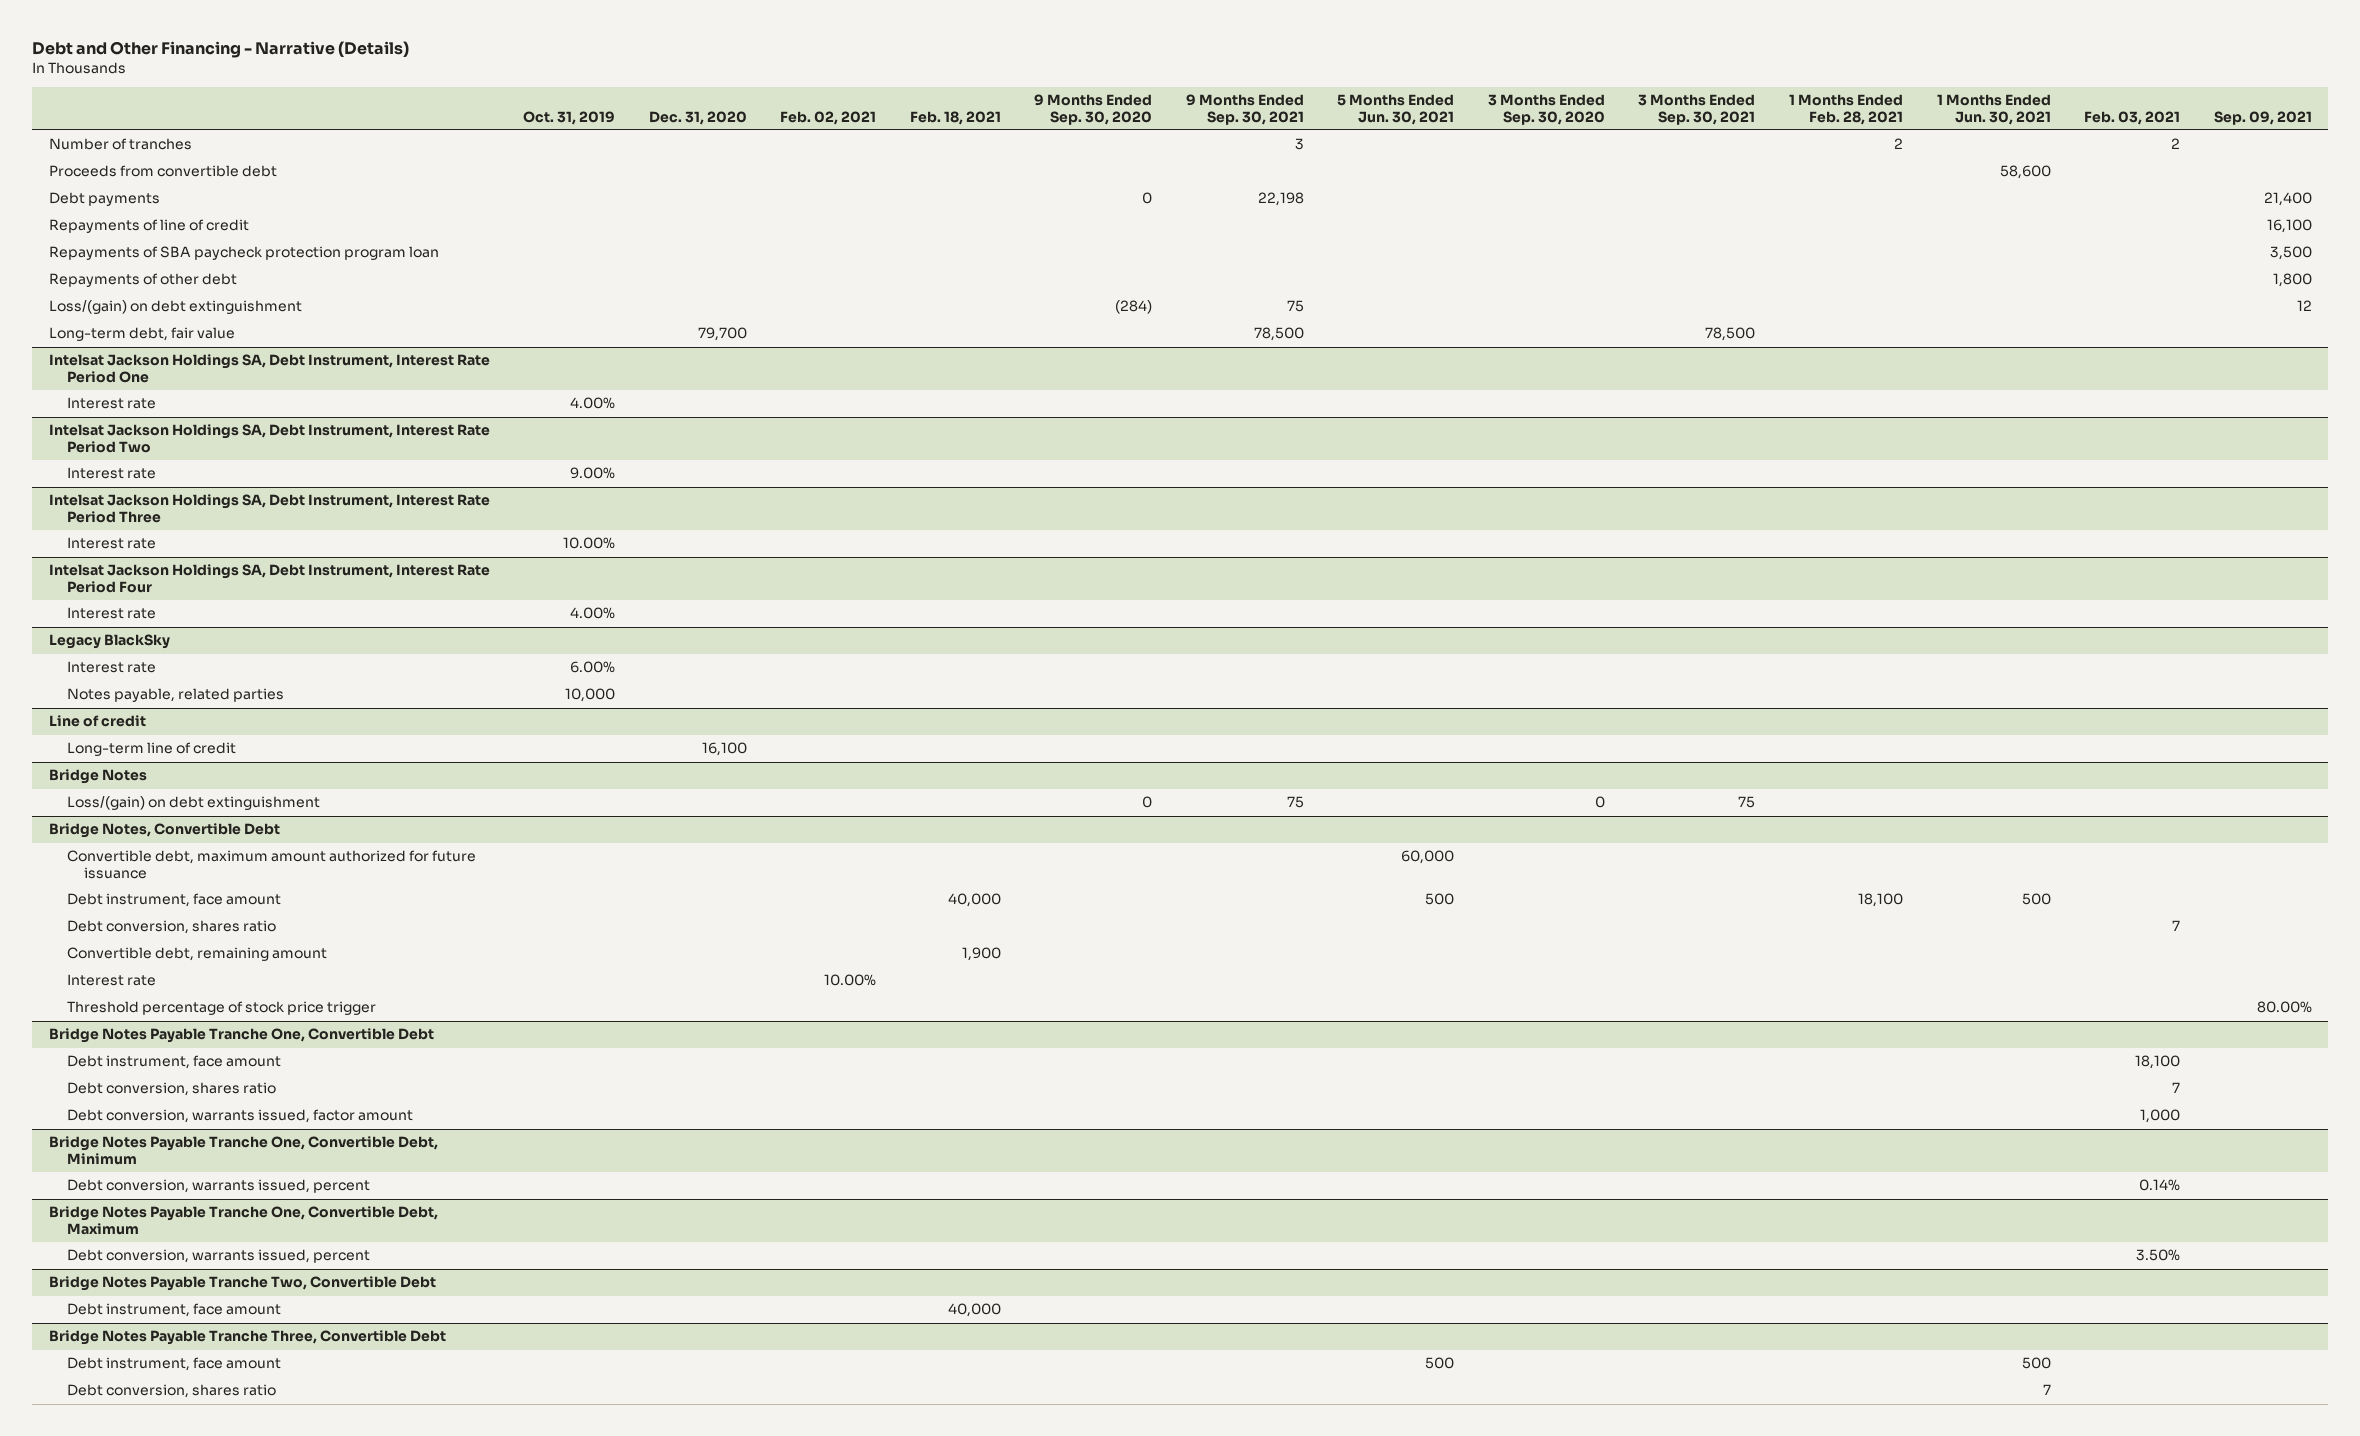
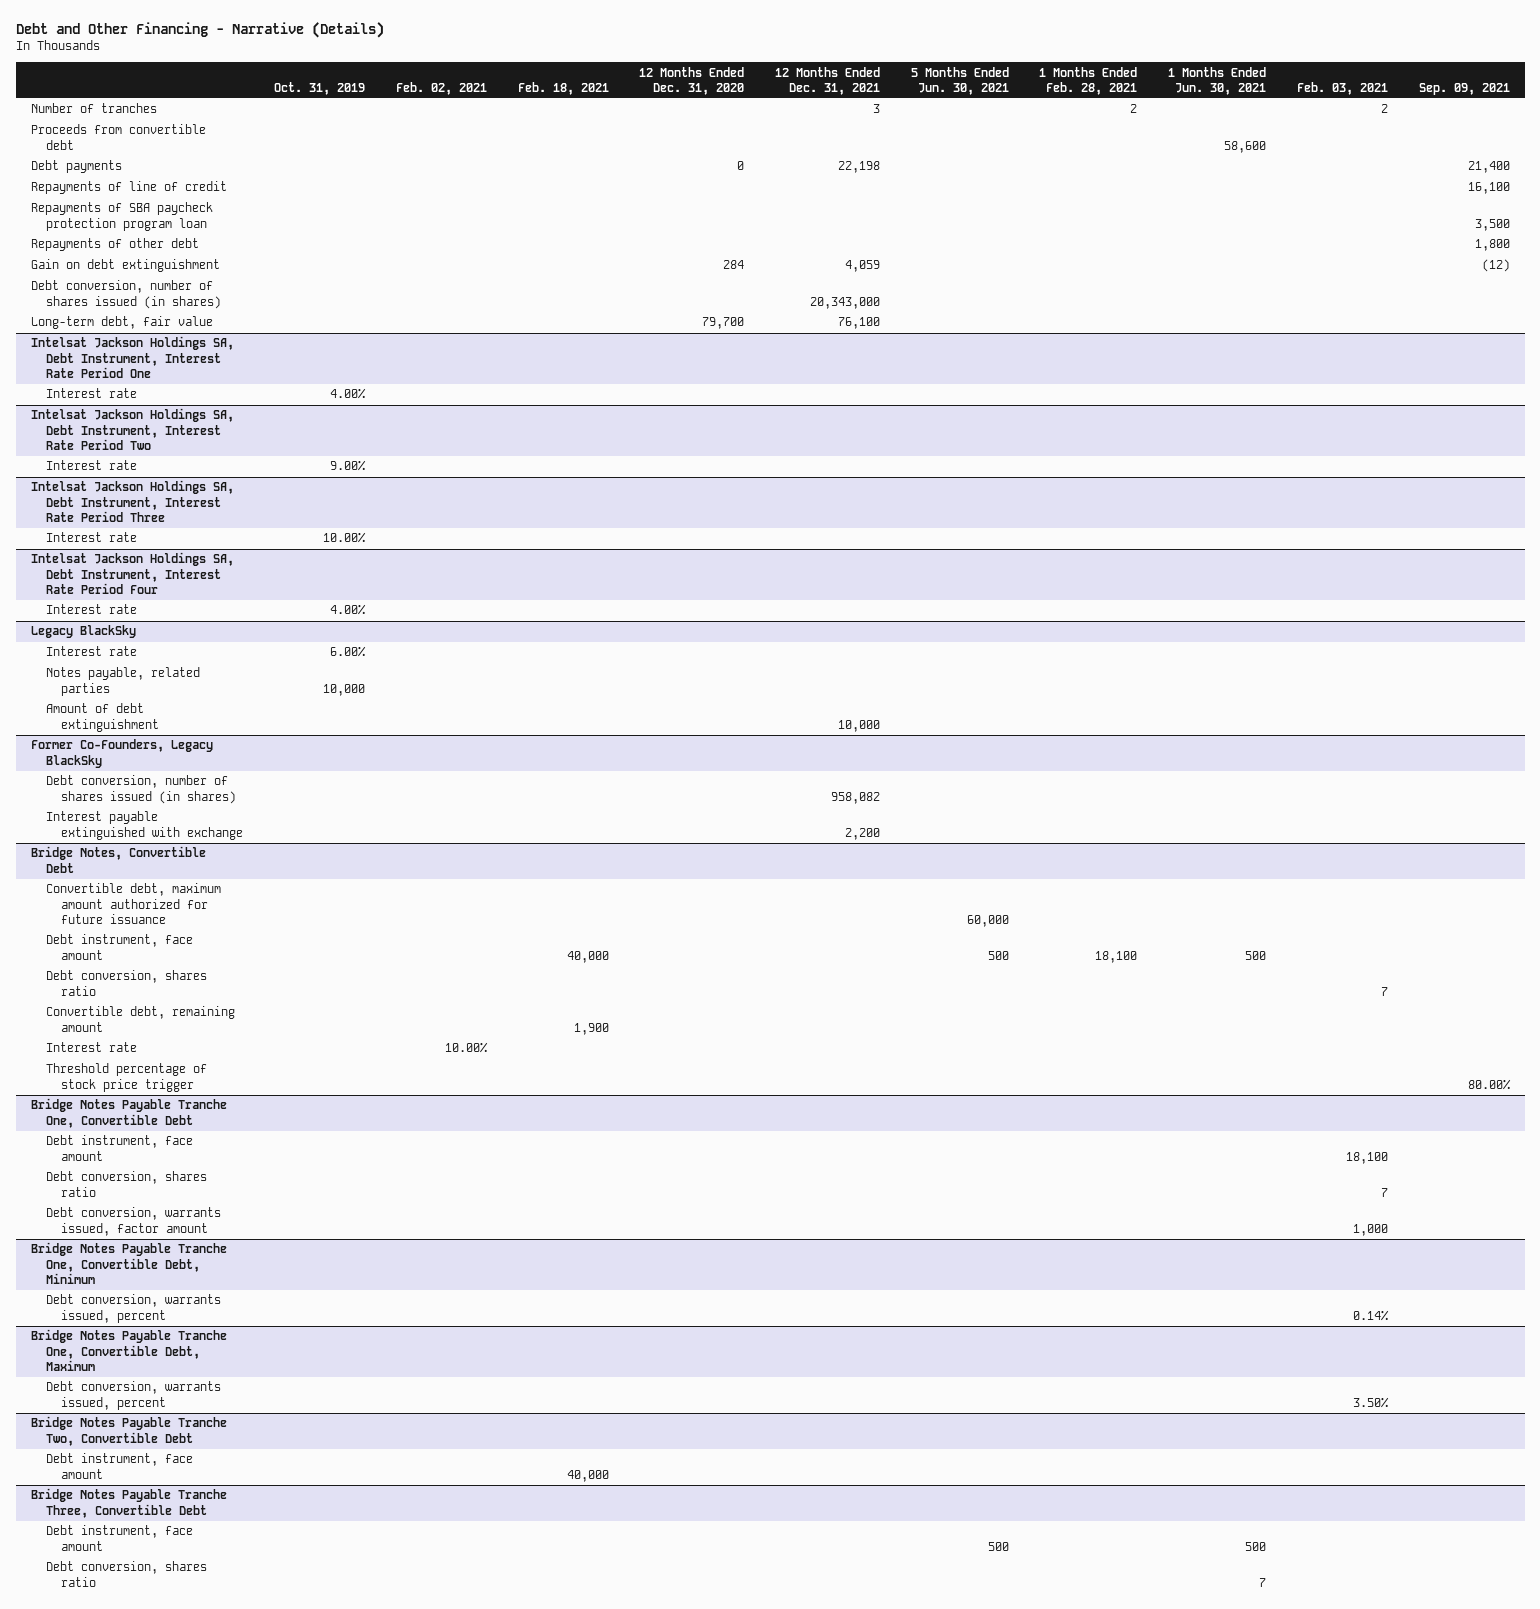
- | Oct. 31, 2019 | Dec. 31, 2020 | Feb. 02, 2021 | Feb. 18, 2021 | 9 Months Ended Sep. 30, 2020 | 9 Months Ended Sep. 30, 2021 | 5 Months Ended Jun. 30, 2021 | 3 Months Ended Sep. 30, 2020 | 3 Months Ended Sep. 30, 2021 | 1 Months Ended Feb. 28, 2021 | 1 Months Ended Jun. 30, 2021 | Feb. 03, 2021 | Sep. 09, 2021
+ | Oct. 31, 2019 | Feb. 02, 2021 | Feb. 18, 2021 | 12 Months Ended Dec. 31, 2020 | 12 Months Ended Dec. 31, 2021 | 5 Months Ended Jun. 30, 2021 | 1 Months Ended Feb. 28, 2021 | 1 Months Ended Jun. 30, 2021 | Feb. 03, 2021 | Sep. 09, 2021
- Loss/(gain) on debt extinguishment | | | | | (284) | 75 | | | | | | | 12
+ Gain on debt extinguishment | | | | 284 | 4,059 | | | | | (12)
+ Debt conversion, number of shares issued (in shares) | | | | | 20,343,000 | | | | |
- Line of credit
- Long-term line of credit | | 16,100 | | | | | | | | | | |
- Bridge Notes
- Loss/(gain) on debt extinguishment | | | | | 0 | 75 | | 0 | 75 | | | |
@ Legacy BlackSky
+ Amount of debt extinguishment | | | | | 10,000 | | | | |
+ Former Co-Founders, Legacy BlackSky
+ Debt conversion, number of shares issued (in shares) | | | | | 958,082 | | | | |
+ Interest payable extinguished with exchange | | | | | 2,200 | | | | |

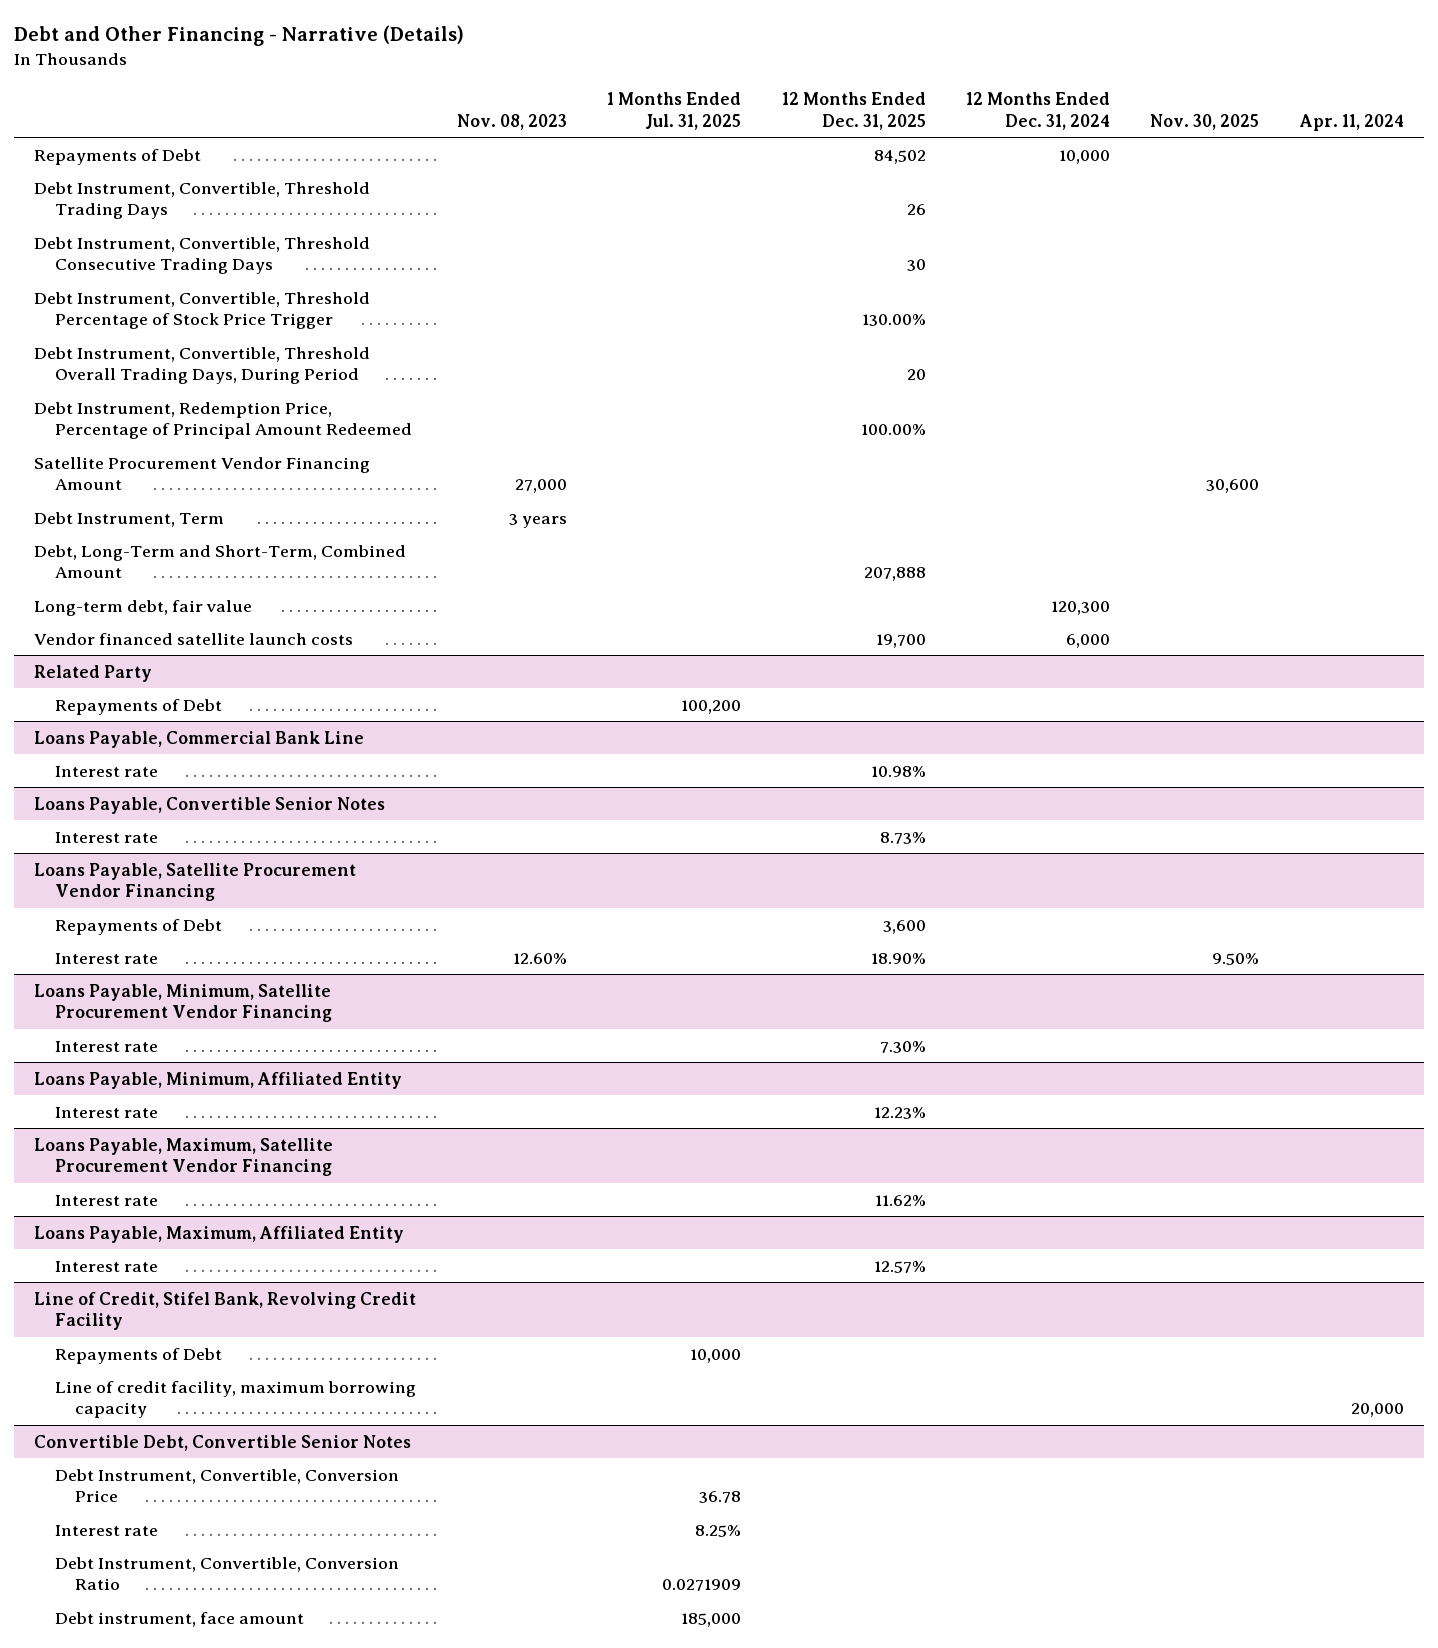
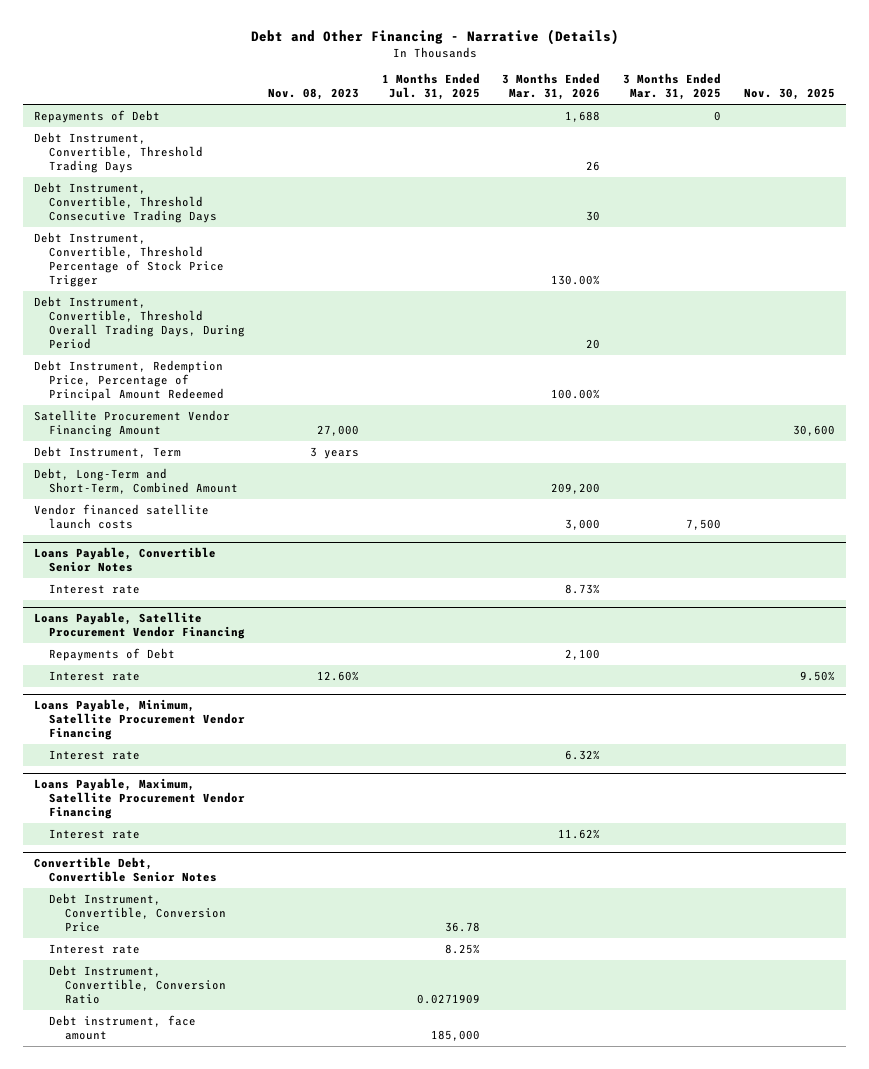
- | Nov. 08, 2023 | 1 Months Ended Jul. 31, 2025 | 12 Months Ended Dec. 31, 2025 | 12 Months Ended Dec. 31, 2024 | Nov. 30, 2025 | Apr. 11, 2024
+ | Nov. 08, 2023 | 1 Months Ended Jul. 31, 2025 | 3 Months Ended Mar. 31, 2026 | 3 Months Ended Mar. 31, 2025 | Nov. 30, 2025
- Long-term debt, fair value | | | | 120,300 | |
- Related Party
- Repayments of Debt | | 100,200 | | | |
- Loans Payable, Commercial Bank Line
- Interest rate | | | 10.98% | | |
- Loans Payable, Minimum, Affiliated Entity
- Interest rate | | | 12.23% | | |
- Loans Payable, Maximum, Affiliated Entity
- Interest rate | | | 12.57% | | |
- Line of Credit, Stifel Bank, Revolving Credit Facility
- Repayments of Debt | | 10,000 | | | |
- Line of credit facility, maximum borrowing capacity | | | | | | 20,000

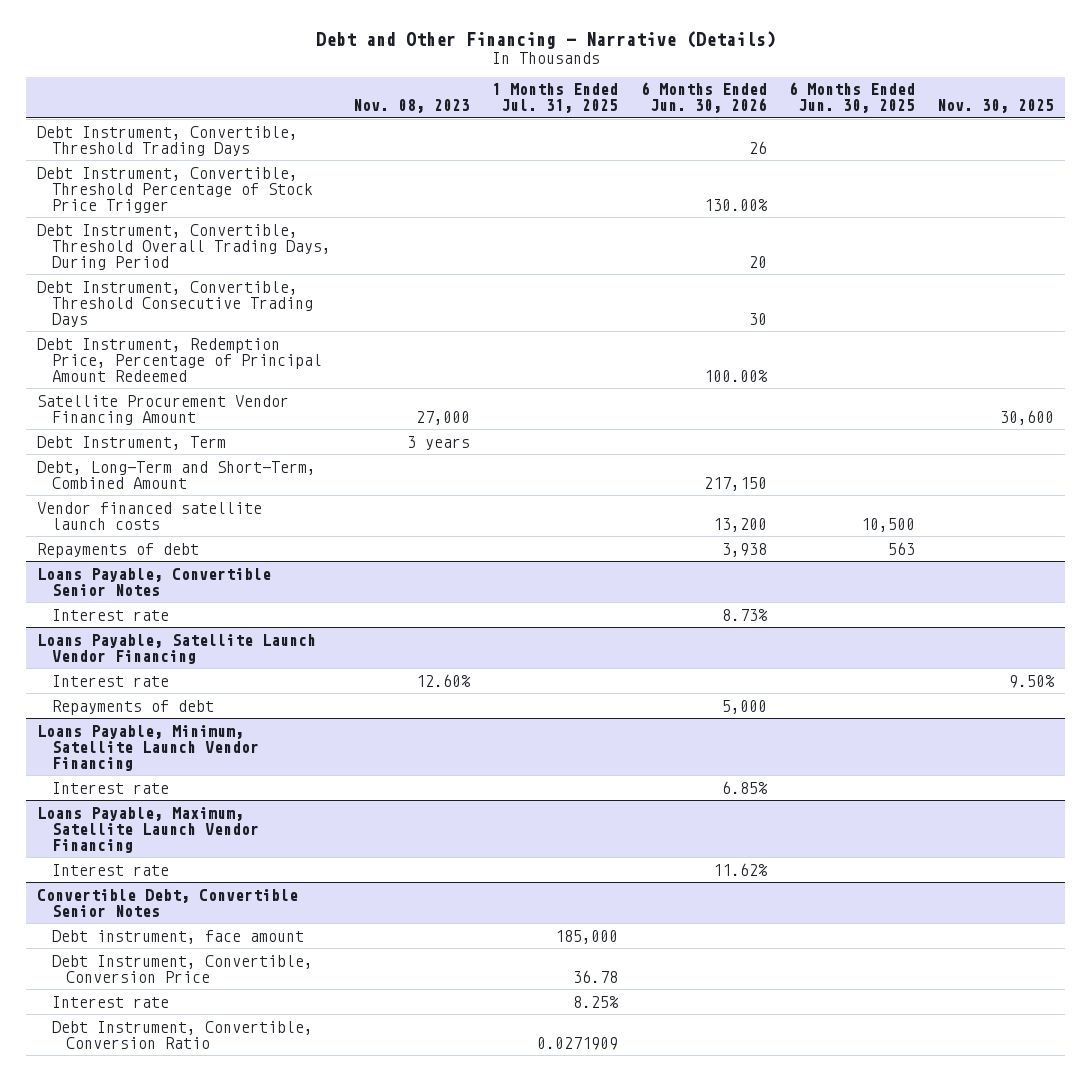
- | Nov. 08, 2023 | 1 Months Ended Jul. 31, 2025 | 3 Months Ended Mar. 31, 2026 | 3 Months Ended Mar. 31, 2025 | Nov. 30, 2025
+ | Nov. 08, 2023 | 1 Months Ended Jul. 31, 2025 | 6 Months Ended Jun. 30, 2026 | 6 Months Ended Jun. 30, 2025 | Nov. 30, 2025
- Repayments of Debt | | | 1,688 | 0 |
moved down: Debt Instrument, Convertible, Threshold Consecutive Trading Days | | | 30 | |
+ Repayments of debt | | | 3,938 | 563 |
- Loans Payable, Satellite Procurement Vendor Financing
- Repayments of Debt | | | 2,100 | |
+ Loans Payable, Satellite Launch Vendor Financing
- Loans Payable, Minimum, Satellite Procurement Vendor Financing
+ Repayments of debt | | | 5,000 | |
+ Loans Payable, Minimum, Satellite Launch Vendor Financing
- Loans Payable, Maximum, Satellite Procurement Vendor Financing
+ Loans Payable, Maximum, Satellite Launch Vendor Financing
@ Convertible Debt, Convertible Senior Notes
moved up: Debt instrument, face amount | | 185,000 | | |

